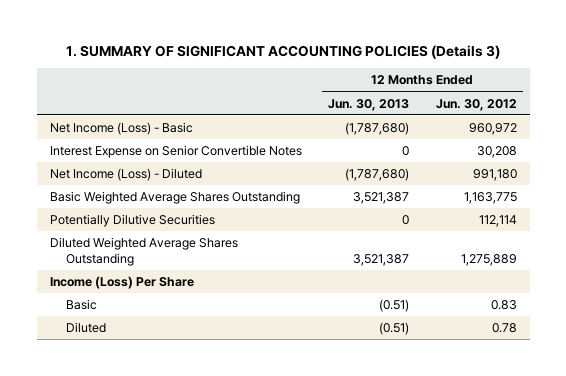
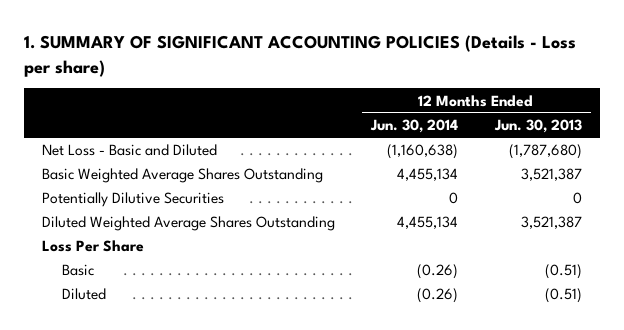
- 1. SUMMARY OF SIGNIFICANT ACCOUNTING POLICIES (Details 3)
+ 1. SUMMARY OF SIGNIFICANT ACCOUNTING POLICIES (Details - Loss per share)
- | 12 Months Ended Jun. 30, 2013 | 12 Months Ended Jun. 30, 2012
+ | 12 Months Ended Jun. 30, 2014 | 12 Months Ended Jun. 30, 2013
- Net Income (Loss) - Basic | (1,787,680) | 960,972
- Interest Expense on Senior Convertible Notes | 0 | 30,208
- Net Income (Loss) - Diluted | (1,787,680) | 991,180
+ Net Loss - Basic and Diluted | (1,160,638) | (1,787,680)
- Income (Loss) Per Share
+ Loss Per Share

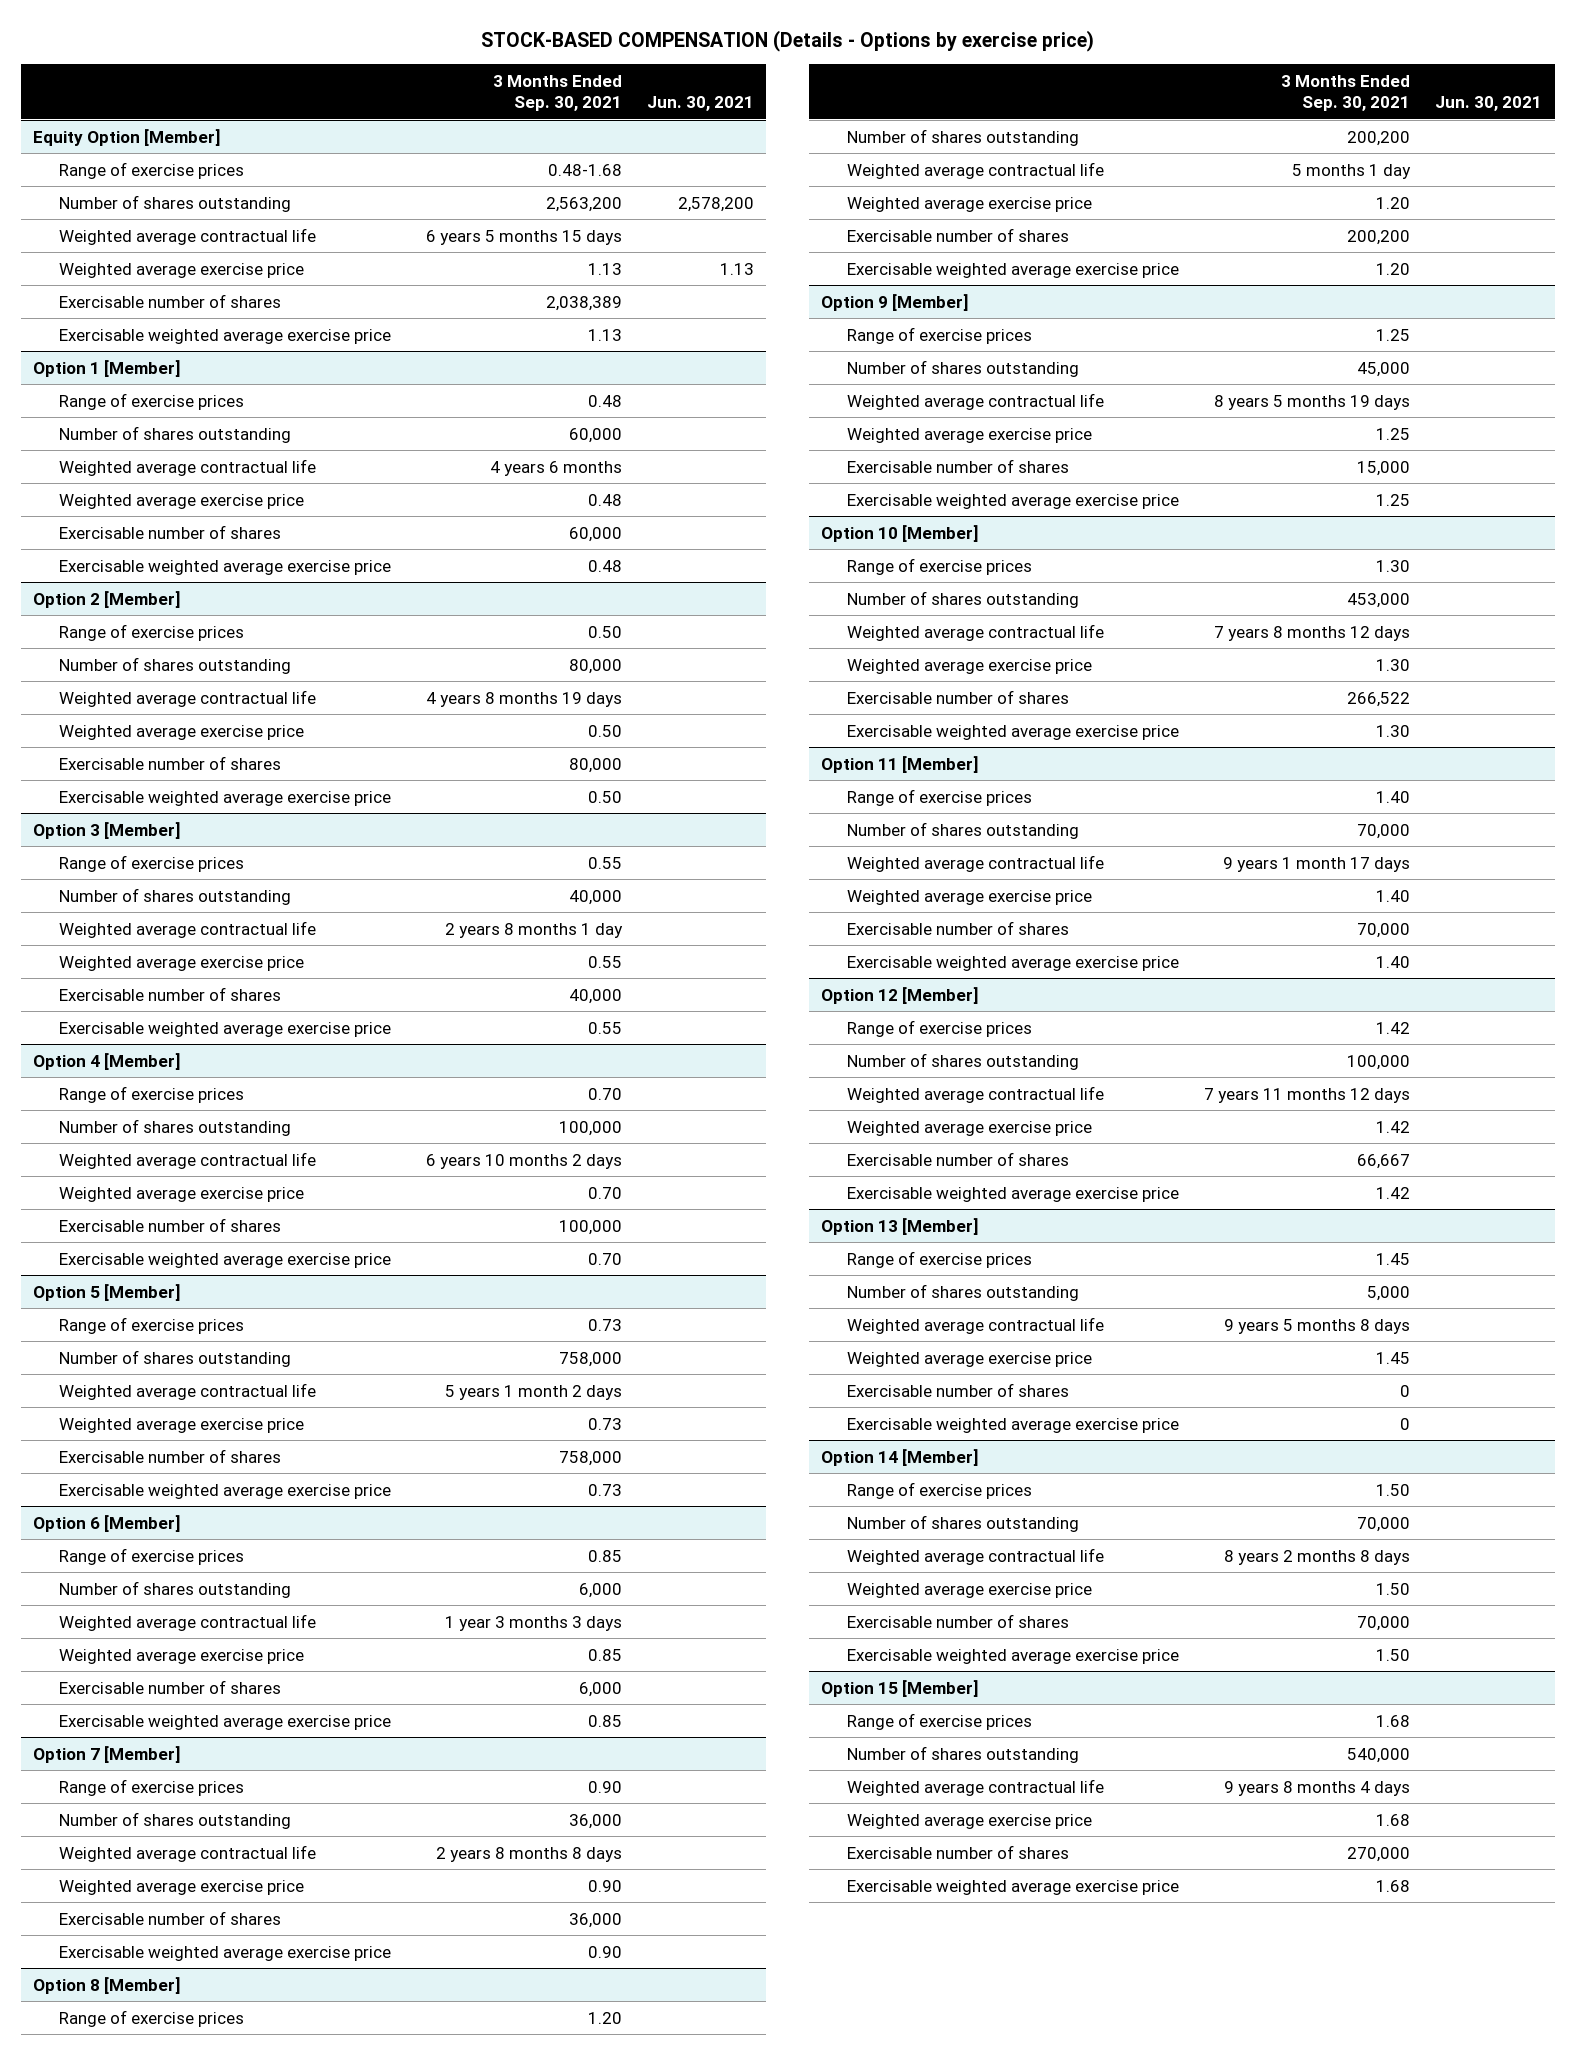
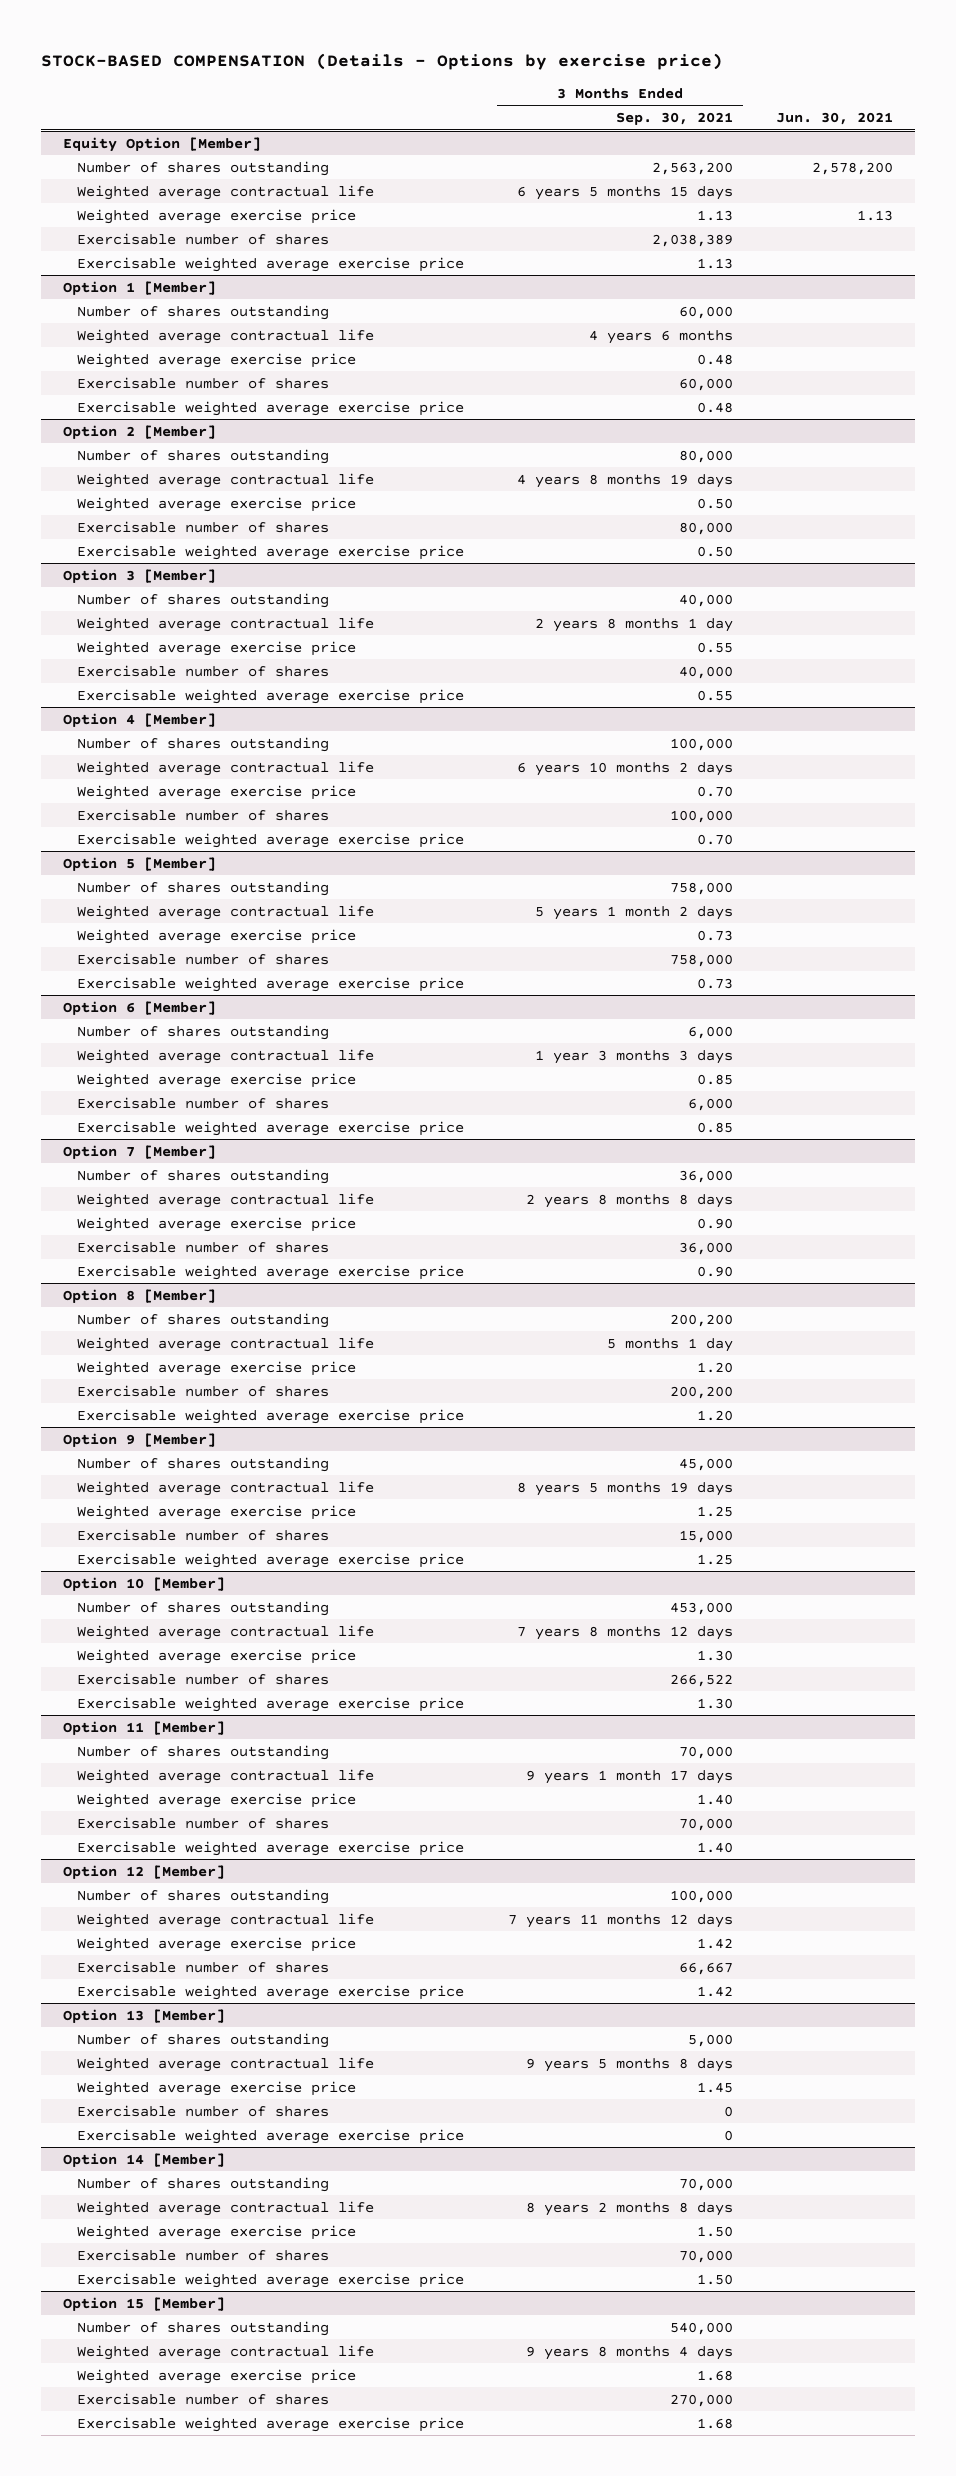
@ Equity Option [Member]
- Range of exercise prices | 0.48-1.68 |
@ Option 1 [Member]
- Range of exercise prices | 0.48 |
@ Option 2 [Member]
- Range of exercise prices | 0.50 |
@ Option 3 [Member]
- Range of exercise prices | 0.55 |
@ Option 4 [Member]
- Range of exercise prices | 0.70 |
@ Option 5 [Member]
- Range of exercise prices | 0.73 |
@ Option 6 [Member]
- Range of exercise prices | 0.85 |
@ Option 7 [Member]
- Range of exercise prices | 0.90 |
@ Option 8 [Member]
- Range of exercise prices | 1.20 |
@ Option 9 [Member]
- Range of exercise prices | 1.25 |
@ Option 10 [Member]
- Range of exercise prices | 1.30 |
@ Option 11 [Member]
- Range of exercise prices | 1.40 |
@ Option 12 [Member]
- Range of exercise prices | 1.42 |
@ Option 13 [Member]
- Range of exercise prices | 1.45 |
@ Option 14 [Member]
- Range of exercise prices | 1.50 |
@ Option 15 [Member]
- Range of exercise prices | 1.68 |

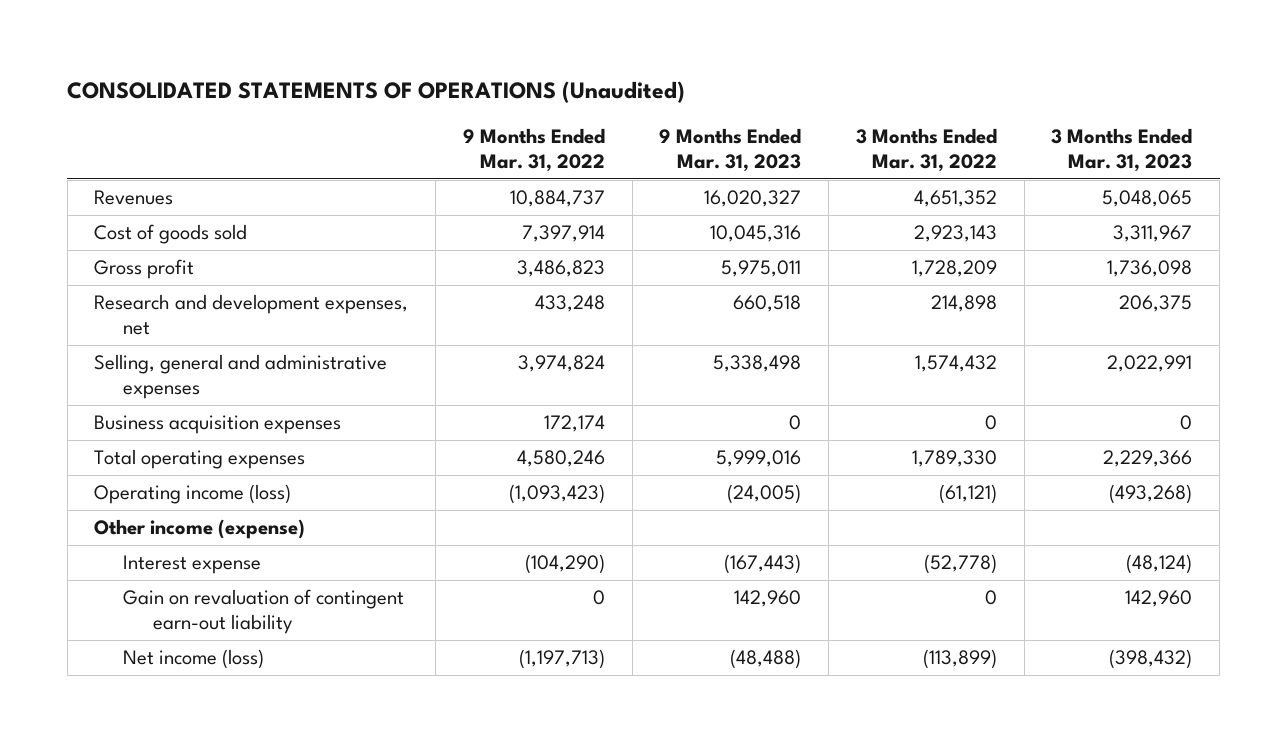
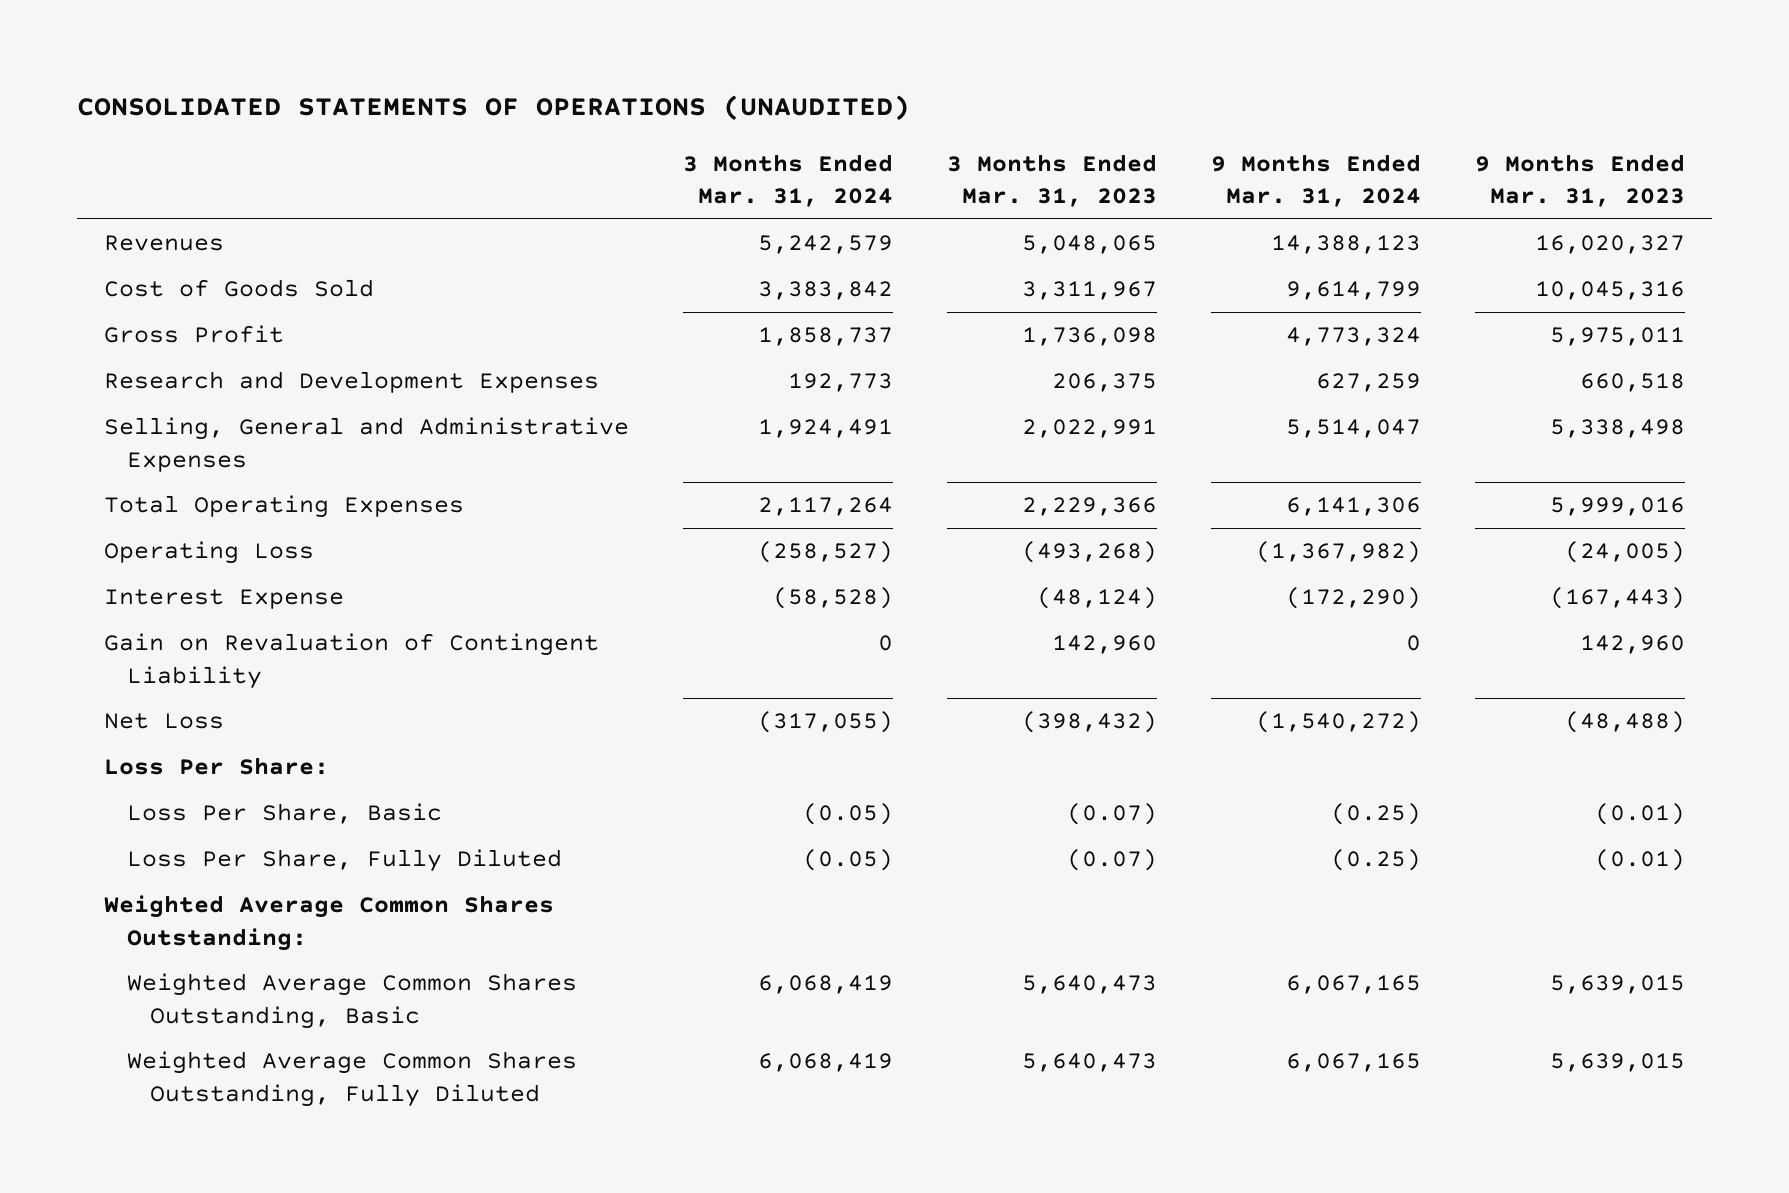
- CONSOLIDATED STATEMENTS OF OPERATIONS (Unaudited)
+ CONSOLIDATED STATEMENTS OF OPERATIONS (UNAUDITED)
- | 9 Months Ended Mar. 31, 2022 | 9 Months Ended Mar. 31, 2023 | 3 Months Ended Mar. 31, 2022 | 3 Months Ended Mar. 31, 2023
+ | 3 Months Ended Mar. 31, 2024 | 3 Months Ended Mar. 31, 2023 | 9 Months Ended Mar. 31, 2024 | 9 Months Ended Mar. 31, 2023
- Cost of goods sold | 7,397,914 | 10,045,316 | 2,923,143 | 3,311,967
- Gross profit | 3,486,823 | 5,975,011 | 1,728,209 | 1,736,098
- Research and development expenses, net | 433,248 | 660,518 | 214,898 | 206,375
- Selling, general and administrative expenses | 3,974,824 | 5,338,498 | 1,574,432 | 2,022,991
- Business acquisition expenses | 172,174 | 0 | 0 | 0
- Total operating expenses | 4,580,246 | 5,999,016 | 1,789,330 | 2,229,366
- Operating income (loss) | (1,093,423) | (24,005) | (61,121) | (493,268)
- Other income (expense)
- Interest expense | (104,290) | (167,443) | (52,778) | (48,124)
- Gain on revaluation of contingent earn-out liability | 0 | 142,960 | 0 | 142,960
- Net income (loss) | (1,197,713) | (48,488) | (113,899) | (398,432)
+ Cost of Goods Sold | 3,383,842 | 3,311,967 | 9,614,799 | 10,045,316
+ Gross Profit | 1,858,737 | 1,736,098 | 4,773,324 | 5,975,011
+ Research and Development Expenses | 192,773 | 206,375 | 627,259 | 660,518
+ Selling, General and Administrative Expenses | 1,924,491 | 2,022,991 | 5,514,047 | 5,338,498
+ Total Operating Expenses | 2,117,264 | 2,229,366 | 6,141,306 | 5,999,016
+ Operating Loss | (258,527) | (493,268) | (1,367,982) | (24,005)
+ Interest Expense | (58,528) | (48,124) | (172,290) | (167,443)
+ Gain on Revaluation of Contingent Liability | 0 | 142,960 | 0 | 142,960
+ Net Loss | (317,055) | (398,432) | (1,540,272) | (48,488)
+ Loss Per Share:
+ Loss Per Share, Basic | (0.05) | (0.07) | (0.25) | (0.01)
+ Loss Per Share, Fully Diluted | (0.05) | (0.07) | (0.25) | (0.01)
+ Weighted Average Common Shares Outstanding:
+ Weighted Average Common Shares Outstanding, Basic | 6,068,419 | 5,640,473 | 6,067,165 | 5,639,015
+ Weighted Average Common Shares Outstanding, Fully Diluted | 6,068,419 | 5,640,473 | 6,067,165 | 5,639,015

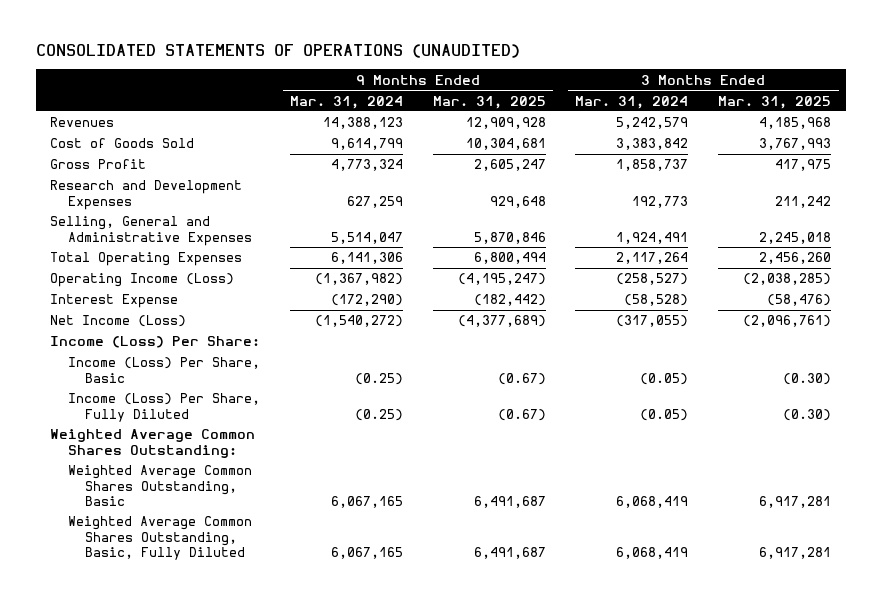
- | 3 Months Ended Mar. 31, 2024 | 3 Months Ended Mar. 31, 2023 | 9 Months Ended Mar. 31, 2024 | 9 Months Ended Mar. 31, 2023
+ | 9 Months Ended Mar. 31, 2024 | 9 Months Ended Mar. 31, 2025 | 3 Months Ended Mar. 31, 2024 | 3 Months Ended Mar. 31, 2025
- Operating Loss | (258,527) | (493,268) | (1,367,982) | (24,005)
+ Operating Income (Loss) | (1,367,982) | (4,195,247) | (258,527) | (2,038,285)
- Gain on Revaluation of Contingent Liability | 0 | 142,960 | 0 | 142,960
- Net Loss | (317,055) | (398,432) | (1,540,272) | (48,488)
- Loss Per Share:
- Loss Per Share, Basic | (0.05) | (0.07) | (0.25) | (0.01)
- Loss Per Share, Fully Diluted | (0.05) | (0.07) | (0.25) | (0.01)
+ Net Income (Loss) | (1,540,272) | (4,377,689) | (317,055) | (2,096,761)
+ Income (Loss) Per Share:
+ Income (Loss) Per Share, Basic | (0.25) | (0.67) | (0.05) | (0.30)
+ Income (Loss) Per Share, Fully Diluted | (0.25) | (0.67) | (0.05) | (0.30)
- Weighted Average Common Shares Outstanding, Fully Diluted | 6,068,419 | 5,640,473 | 6,067,165 | 5,639,015
+ Weighted Average Common Shares Outstanding, Basic, Fully Diluted | 6,067,165 | 6,491,687 | 6,068,419 | 6,917,281

